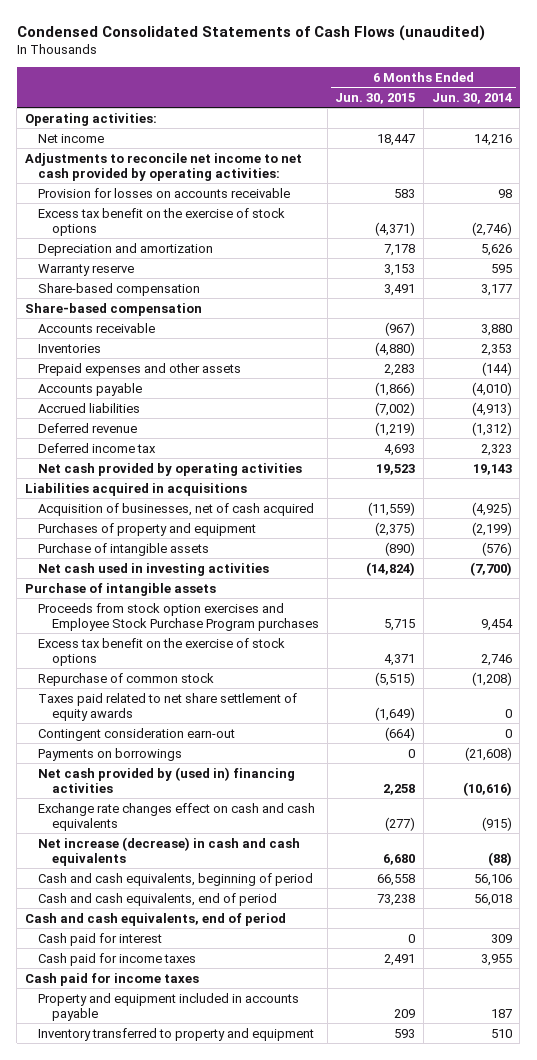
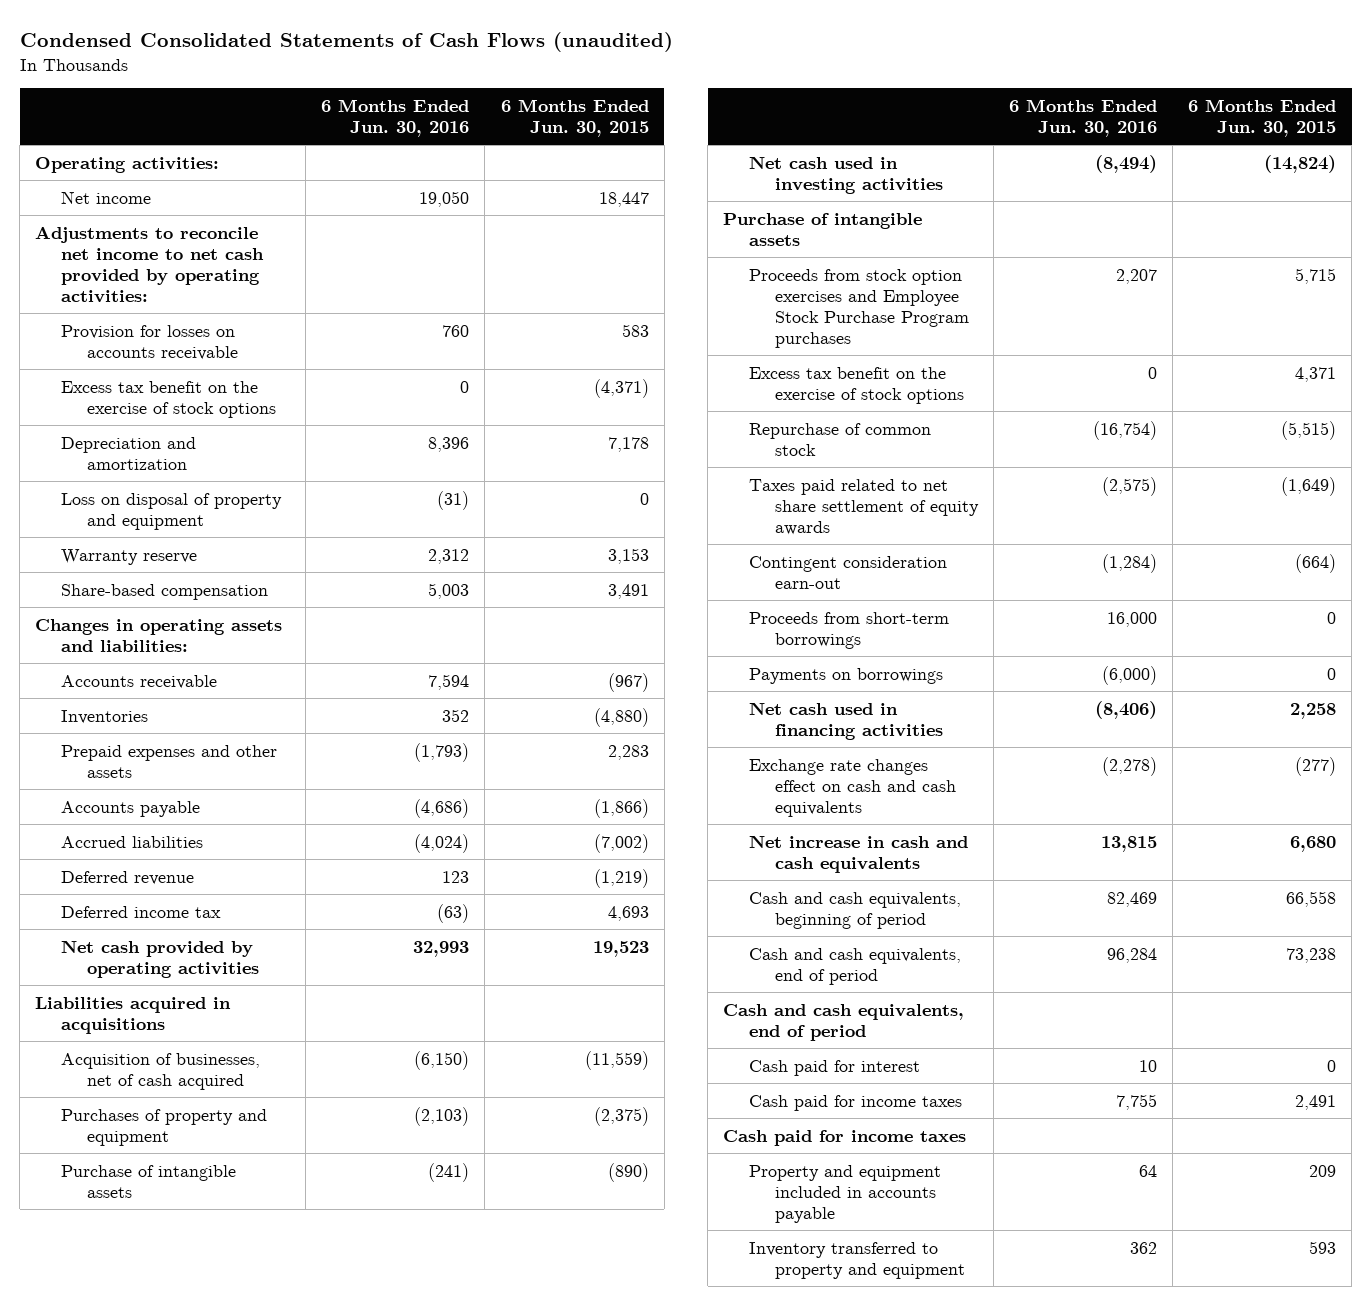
- | 6 Months Ended Jun. 30, 2015 | 6 Months Ended Jun. 30, 2014
+ | 6 Months Ended Jun. 30, 2016 | 6 Months Ended Jun. 30, 2015
+ Loss on disposal of property and equipment | (31) | 0
- Share-based compensation
+ Changes in operating assets and liabilities:
+ Proceeds from short-term borrowings | 16,000 | 0
- Net cash provided by (used in) financing activities | 2,258 | (10,616)
+ Net cash used in financing activities | (8,406) | 2,258
- Net increase (decrease) in cash and cash equivalents | 6,680 | (88)
+ Net increase in cash and cash equivalents | 13,815 | 6,680

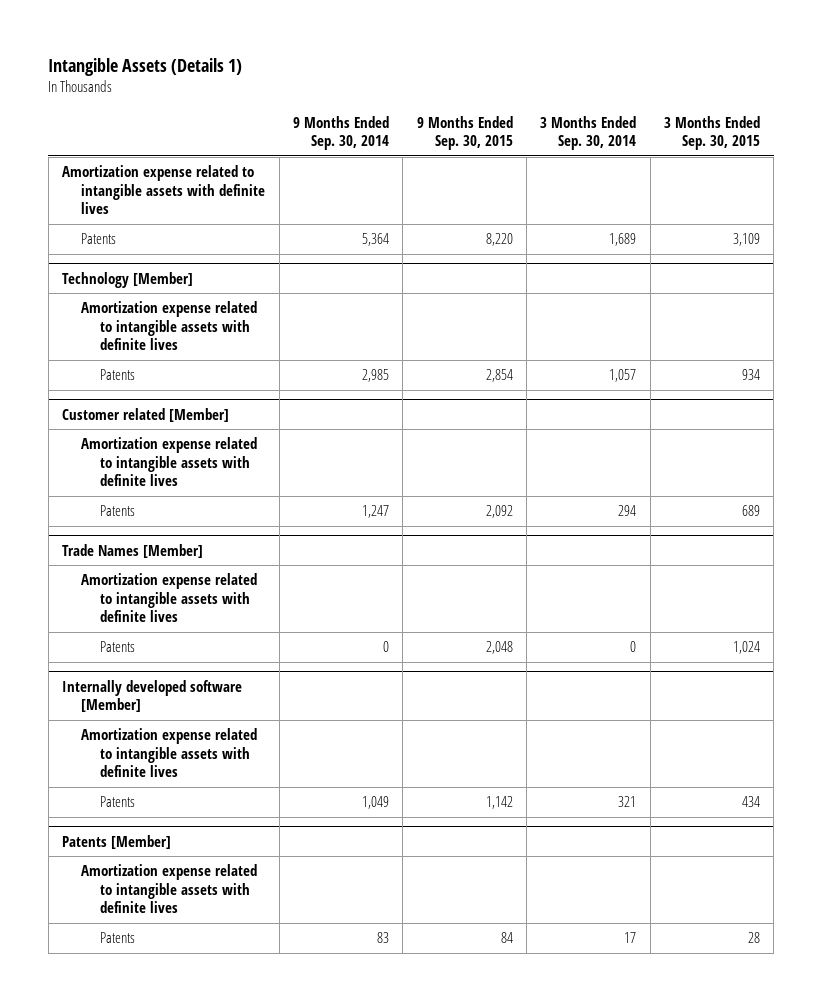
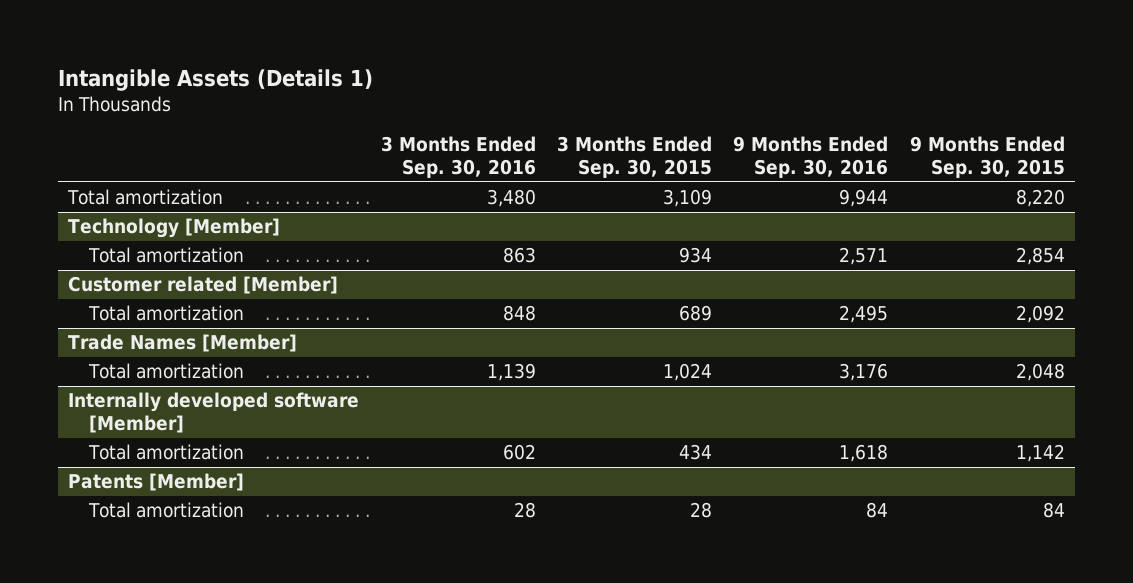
- | 9 Months Ended Sep. 30, 2014 | 9 Months Ended Sep. 30, 2015 | 3 Months Ended Sep. 30, 2014 | 3 Months Ended Sep. 30, 2015
+ | 3 Months Ended Sep. 30, 2016 | 3 Months Ended Sep. 30, 2015 | 9 Months Ended Sep. 30, 2016 | 9 Months Ended Sep. 30, 2015
- Amortization expense related to intangible assets with definite lives
- Patents | 5,364 | 8,220 | 1,689 | 3,109
+ Total amortization | 3,480 | 3,109 | 9,944 | 8,220
@ Technology [Member]
- Amortization expense related to intangible assets with definite lives
- Patents | 2,985 | 2,854 | 1,057 | 934
+ Total amortization | 863 | 934 | 2,571 | 2,854
@ Customer related [Member]
- Amortization expense related to intangible assets with definite lives
- Patents | 1,247 | 2,092 | 294 | 689
+ Total amortization | 848 | 689 | 2,495 | 2,092
@ Trade Names [Member]
- Amortization expense related to intangible assets with definite lives
- Patents | 0 | 2,048 | 0 | 1,024
+ Total amortization | 1,139 | 1,024 | 3,176 | 2,048
@ Internally developed software [Member]
- Amortization expense related to intangible assets with definite lives
- Patents | 1,049 | 1,142 | 321 | 434
+ Total amortization | 602 | 434 | 1,618 | 1,142
@ Patents [Member]
- Amortization expense related to intangible assets with definite lives
- Patents | 83 | 84 | 17 | 28
+ Total amortization | 28 | 28 | 84 | 84

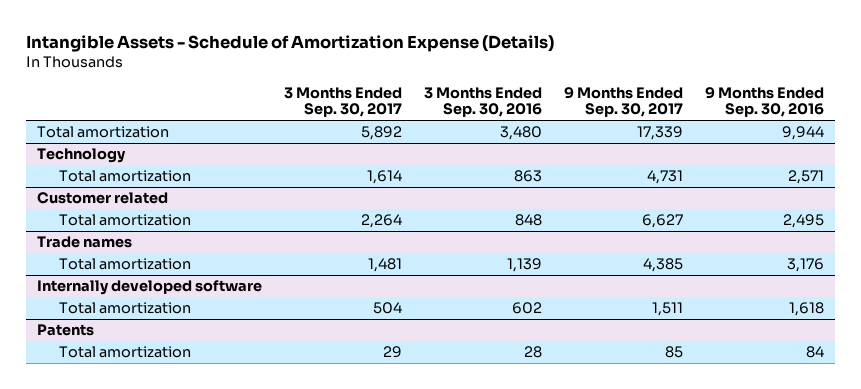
- Intangible Assets (Details 1)
+ Intangible Assets - Schedule of Amortization Expense (Details)
- | 3 Months Ended Sep. 30, 2016 | 3 Months Ended Sep. 30, 2015 | 9 Months Ended Sep. 30, 2016 | 9 Months Ended Sep. 30, 2015
+ | 3 Months Ended Sep. 30, 2017 | 3 Months Ended Sep. 30, 2016 | 9 Months Ended Sep. 30, 2017 | 9 Months Ended Sep. 30, 2016
- Technology [Member]
+ Technology
- Customer related [Member]
+ Customer related
- Trade Names [Member]
+ Trade names
- Internally developed software [Member]
+ Internally developed software
- Patents [Member]
+ Patents

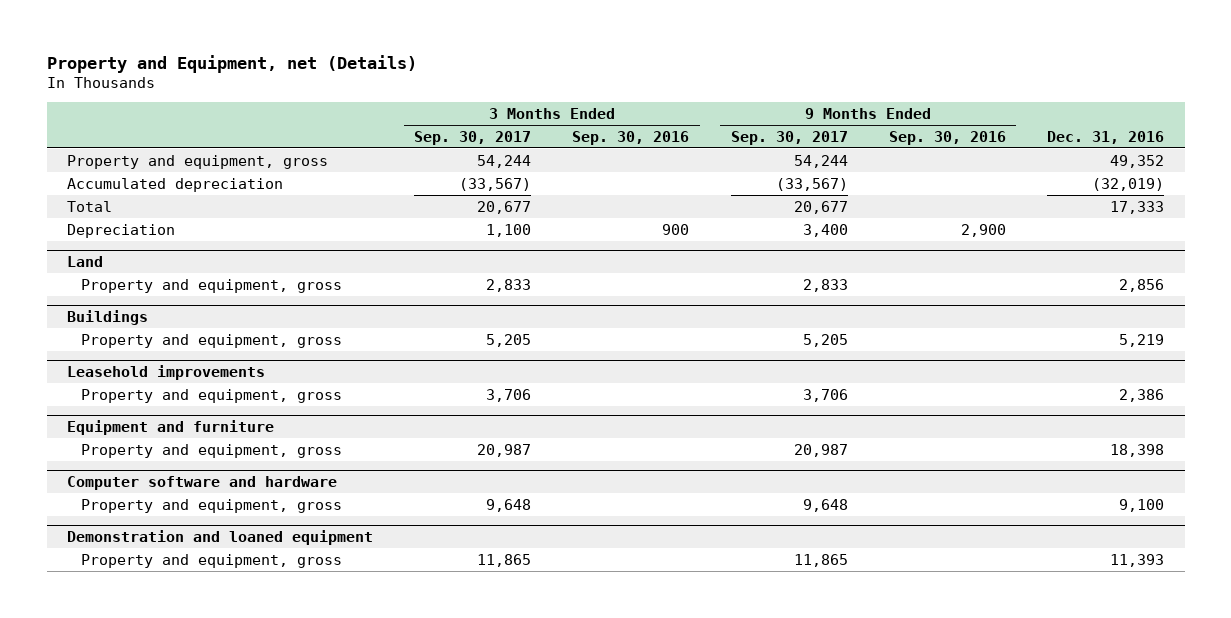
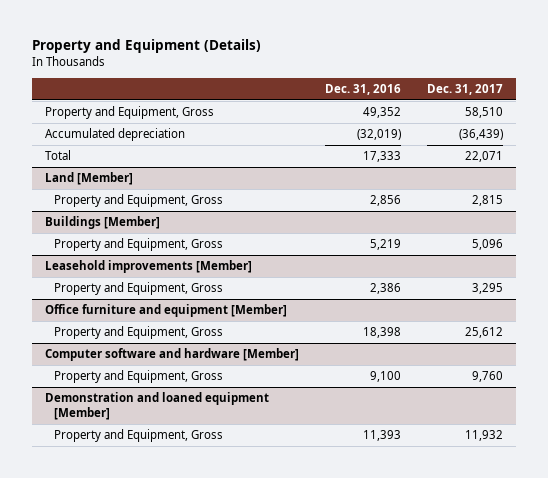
- Property and Equipment, net (Details)
+ Property and Equipment (Details)
- | 3 Months Ended Sep. 30, 2017 | 3 Months Ended Sep. 30, 2016 | 9 Months Ended Sep. 30, 2017 | 9 Months Ended Sep. 30, 2016 | Dec. 31, 2016
+ | Dec. 31, 2016 | Dec. 31, 2017
- Property and equipment, gross | 54,244 | | 54,244 | | 49,352
+ Property and Equipment, Gross | 49,352 | 58,510
- Depreciation | 1,100 | 900 | 3,400 | 2,900 |
- Land
- Property and equipment, gross | 2,833 | | 2,833 | | 2,856
- Buildings
- Property and equipment, gross | 5,205 | | 5,205 | | 5,219
- Leasehold improvements
- Property and equipment, gross | 3,706 | | 3,706 | | 2,386
- Equipment and furniture
- Property and equipment, gross | 20,987 | | 20,987 | | 18,398
- Computer software and hardware
- Property and equipment, gross | 9,648 | | 9,648 | | 9,100
- Demonstration and loaned equipment
- Property and equipment, gross | 11,865 | | 11,865 | | 11,393
+ Land [Member]
+ Property and Equipment, Gross | 2,856 | 2,815
+ Buildings [Member]
+ Property and Equipment, Gross | 5,219 | 5,096
+ Leasehold improvements [Member]
+ Property and Equipment, Gross | 2,386 | 3,295
+ Office furniture and equipment [Member]
+ Property and Equipment, Gross | 18,398 | 25,612
+ Computer software and hardware [Member]
+ Property and Equipment, Gross | 9,100 | 9,760
+ Demonstration and loaned equipment [Member]
+ Property and Equipment, Gross | 11,393 | 11,932

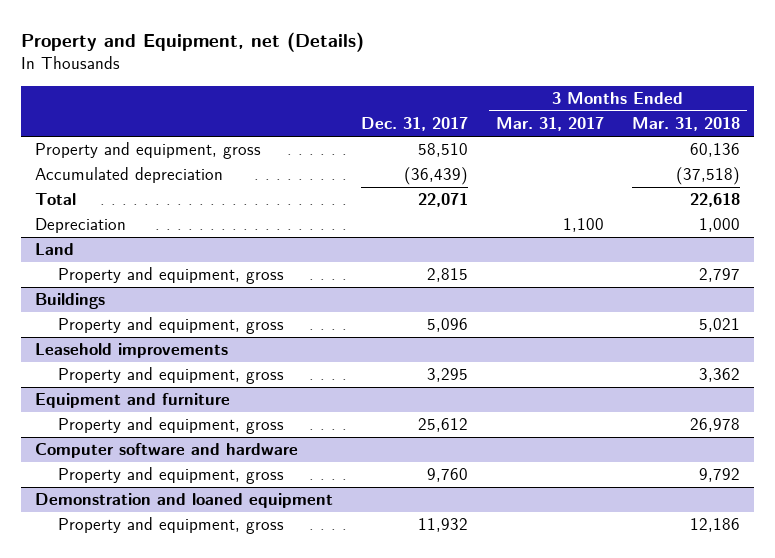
- Property and Equipment (Details)
+ Property and Equipment, net (Details)
- | Dec. 31, 2016 | Dec. 31, 2017
+ | Dec. 31, 2017 | 3 Months Ended Mar. 31, 2017 | 3 Months Ended Mar. 31, 2018
- Property and Equipment, Gross | 49,352 | 58,510
+ Property and equipment, gross | 58,510 | | 60,136
- Land [Member]
- Property and Equipment, Gross | 2,856 | 2,815
- Buildings [Member]
- Property and Equipment, Gross | 5,219 | 5,096
- Leasehold improvements [Member]
- Property and Equipment, Gross | 2,386 | 3,295
- Office furniture and equipment [Member]
- Property and Equipment, Gross | 18,398 | 25,612
- Computer software and hardware [Member]
- Property and Equipment, Gross | 9,100 | 9,760
- Demonstration and loaned equipment [Member]
- Property and Equipment, Gross | 11,393 | 11,932
+ Depreciation | | 1,100 | 1,000
+ Land
+ Property and equipment, gross | 2,815 | | 2,797
+ Buildings
+ Property and equipment, gross | 5,096 | | 5,021
+ Leasehold improvements
+ Property and equipment, gross | 3,295 | | 3,362
+ Equipment and furniture
+ Property and equipment, gross | 25,612 | | 26,978
+ Computer software and hardware
+ Property and equipment, gross | 9,760 | | 9,792
+ Demonstration and loaned equipment
+ Property and equipment, gross | 11,932 | | 12,186

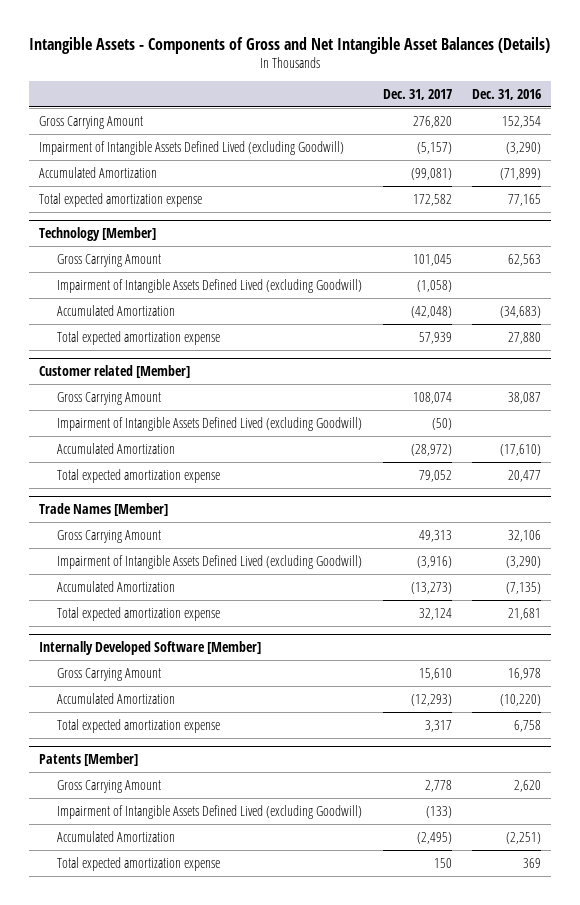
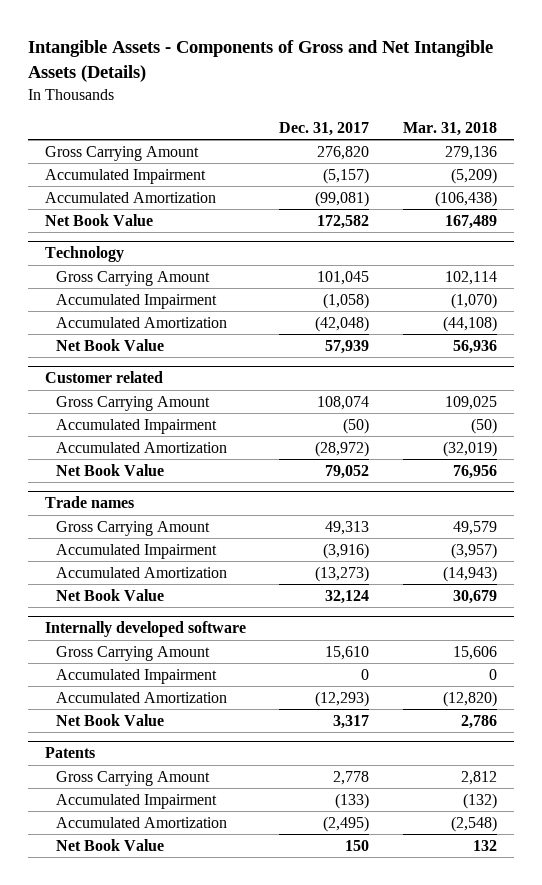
- Intangible Assets - Components of Gross and Net Intangible Asset Balances (Details)
+ Intangible Assets - Components of Gross and Net Intangible Assets (Details)
- | Dec. 31, 2017 | Dec. 31, 2016
+ | Dec. 31, 2017 | Mar. 31, 2018
- Impairment of Intangible Assets Defined Lived (excluding Goodwill) | (5,157) | (3,290)
+ Accumulated Impairment | (5,157) | (5,209)
- Total expected amortization expense | 172,582 | 77,165
- Technology [Member]
+ Net Book Value | 172,582 | 167,489
+ Technology
- Impairment of Intangible Assets Defined Lived (excluding Goodwill) | (1,058) |
+ Accumulated Impairment | (1,058) | (1,070)
- Total expected amortization expense | 57,939 | 27,880
- Customer related [Member]
+ Net Book Value | 57,939 | 56,936
+ Customer related
- Impairment of Intangible Assets Defined Lived (excluding Goodwill) | (50) |
+ Accumulated Impairment | (50) | (50)
- Total expected amortization expense | 79,052 | 20,477
- Trade Names [Member]
+ Net Book Value | 79,052 | 76,956
+ Trade names
- Impairment of Intangible Assets Defined Lived (excluding Goodwill) | (3,916) | (3,290)
+ Accumulated Impairment | (3,916) | (3,957)
- Total expected amortization expense | 32,124 | 21,681
- Internally Developed Software [Member]
+ Net Book Value | 32,124 | 30,679
+ Internally developed software
+ Accumulated Impairment | 0 | 0
- Total expected amortization expense | 3,317 | 6,758
- Patents [Member]
+ Net Book Value | 3,317 | 2,786
+ Patents
- Impairment of Intangible Assets Defined Lived (excluding Goodwill) | (133) |
+ Accumulated Impairment | (133) | (132)
- Total expected amortization expense | 150 | 369
+ Net Book Value | 150 | 132

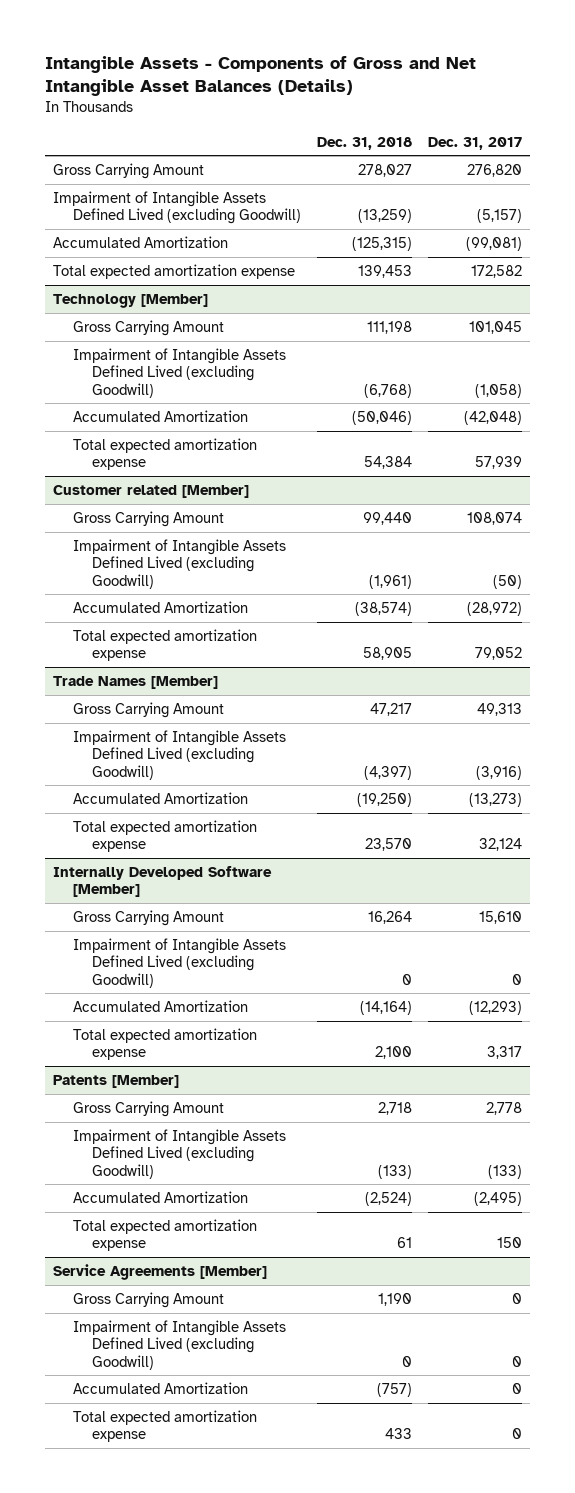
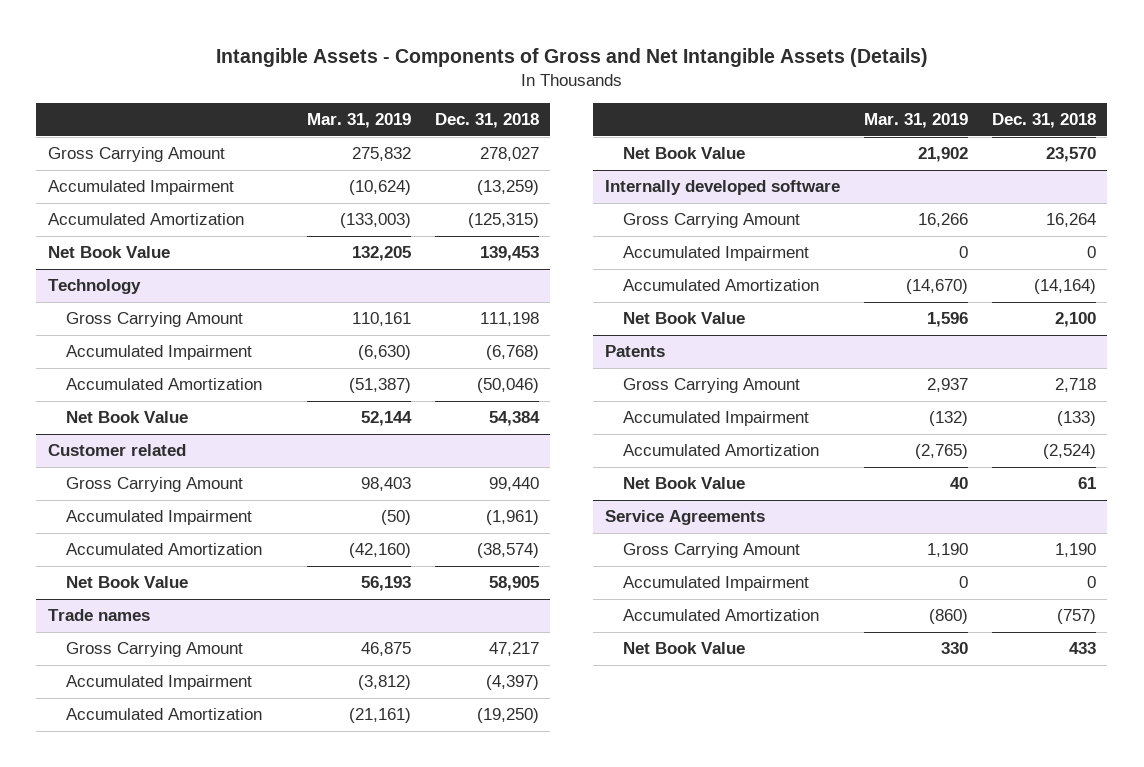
- Intangible Assets - Components of Gross and Net Intangible Asset Balances (Details)
+ Intangible Assets - Components of Gross and Net Intangible Assets (Details)
- | Dec. 31, 2018 | Dec. 31, 2017
+ | Mar. 31, 2019 | Dec. 31, 2018
- Impairment of Intangible Assets Defined Lived (excluding Goodwill) | (13,259) | (5,157)
+ Accumulated Impairment | (10,624) | (13,259)
- Total expected amortization expense | 139,453 | 172,582
- Technology [Member]
+ Net Book Value | 132,205 | 139,453
+ Technology
- Impairment of Intangible Assets Defined Lived (excluding Goodwill) | (6,768) | (1,058)
+ Accumulated Impairment | (6,630) | (6,768)
- Total expected amortization expense | 54,384 | 57,939
- Customer related [Member]
+ Net Book Value | 52,144 | 54,384
+ Customer related
- Impairment of Intangible Assets Defined Lived (excluding Goodwill) | (1,961) | (50)
+ Accumulated Impairment | (50) | (1,961)
- Total expected amortization expense | 58,905 | 79,052
- Trade Names [Member]
+ Net Book Value | 56,193 | 58,905
+ Trade names
- Impairment of Intangible Assets Defined Lived (excluding Goodwill) | (4,397) | (3,916)
+ Accumulated Impairment | (3,812) | (4,397)
- Total expected amortization expense | 23,570 | 32,124
- Internally Developed Software [Member]
+ Net Book Value | 21,902 | 23,570
+ Internally developed software
- Impairment of Intangible Assets Defined Lived (excluding Goodwill) | 0 | 0
+ Accumulated Impairment | 0 | 0
- Total expected amortization expense | 2,100 | 3,317
- Patents [Member]
+ Net Book Value | 1,596 | 2,100
+ Patents
- Impairment of Intangible Assets Defined Lived (excluding Goodwill) | (133) | (133)
+ Accumulated Impairment | (132) | (133)
- Total expected amortization expense | 61 | 150
- Service Agreements [Member]
+ Net Book Value | 40 | 61
+ Service Agreements
- Impairment of Intangible Assets Defined Lived (excluding Goodwill) | 0 | 0
+ Accumulated Impairment | 0 | 0
- Total expected amortization expense | 433 | 0
+ Net Book Value | 330 | 433

